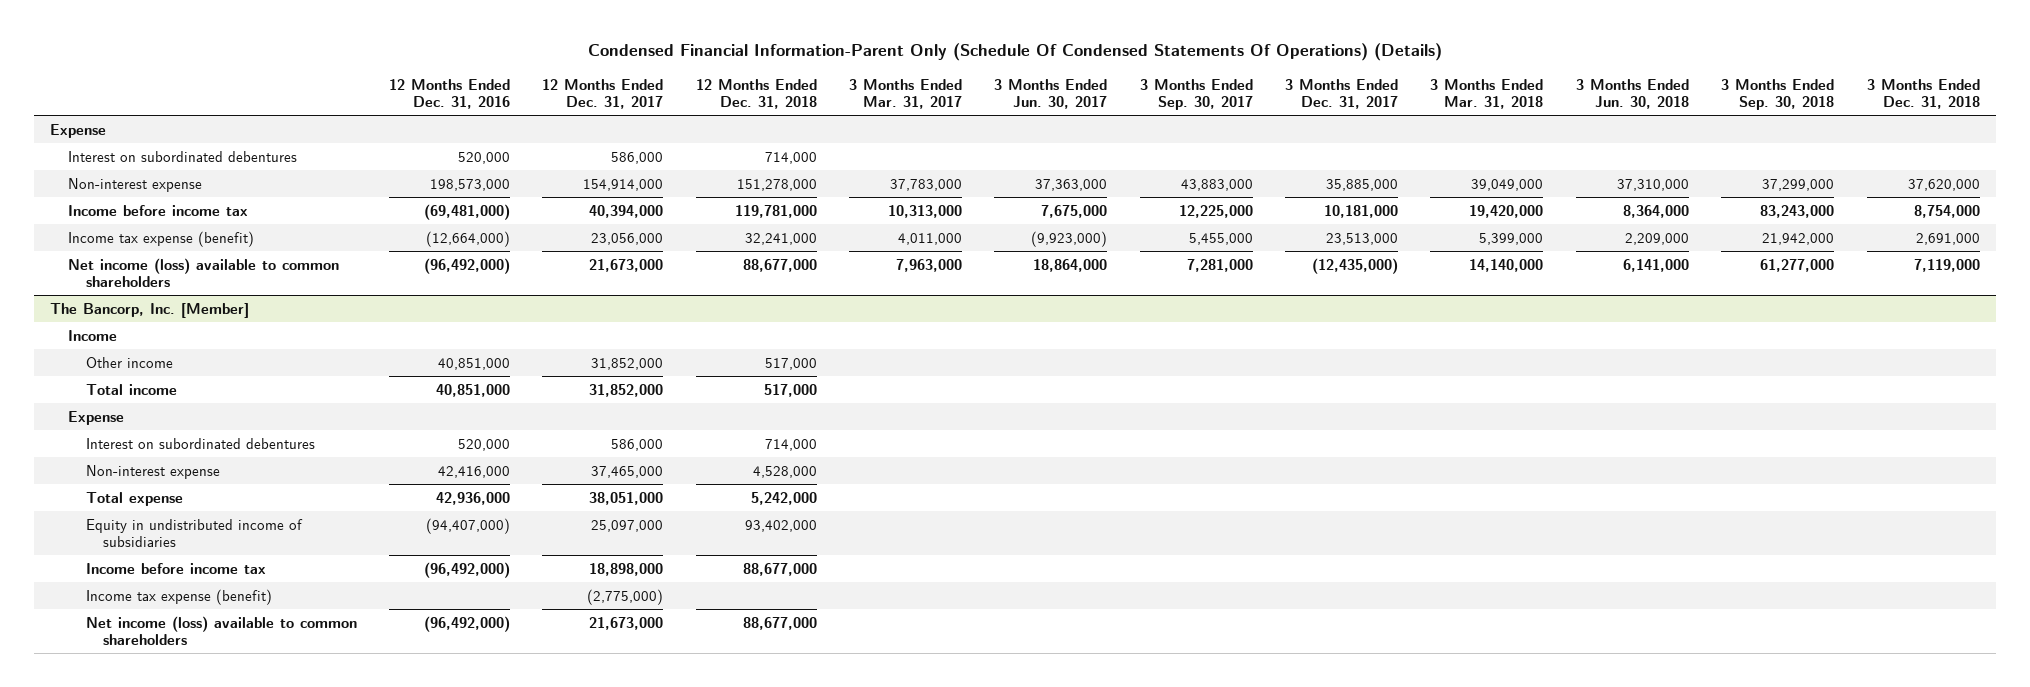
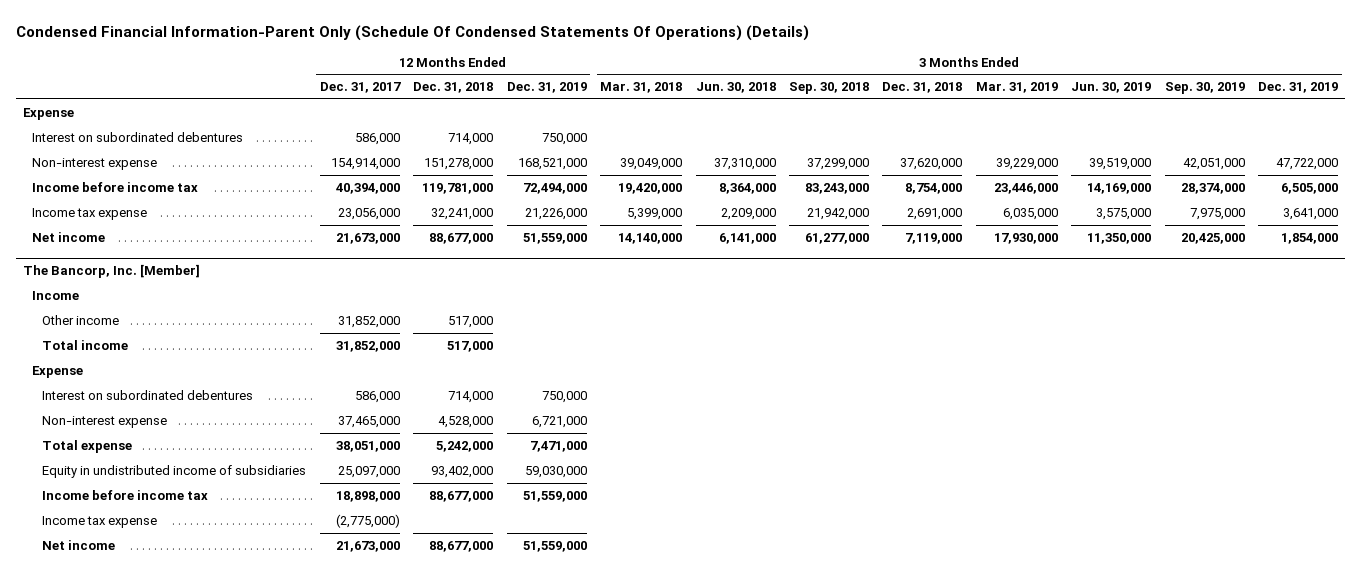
- | 12 Months Ended Dec. 31, 2016 | 12 Months Ended Dec. 31, 2017 | 12 Months Ended Dec. 31, 2018 | 3 Months Ended Mar. 31, 2017 | 3 Months Ended Jun. 30, 2017 | 3 Months Ended Sep. 30, 2017 | 3 Months Ended Dec. 31, 2017 | 3 Months Ended Mar. 31, 2018 | 3 Months Ended Jun. 30, 2018 | 3 Months Ended Sep. 30, 2018 | 3 Months Ended Dec. 31, 2018
+ | 12 Months Ended Dec. 31, 2017 | 12 Months Ended Dec. 31, 2018 | 12 Months Ended Dec. 31, 2019 | 3 Months Ended Mar. 31, 2018 | 3 Months Ended Jun. 30, 2018 | 3 Months Ended Sep. 30, 2018 | 3 Months Ended Dec. 31, 2018 | 3 Months Ended Mar. 31, 2019 | 3 Months Ended Jun. 30, 2019 | 3 Months Ended Sep. 30, 2019 | 3 Months Ended Dec. 31, 2019
- Income tax expense (benefit) | (12,664,000) | 23,056,000 | 32,241,000 | 4,011,000 | (9,923,000) | 5,455,000 | 23,513,000 | 5,399,000 | 2,209,000 | 21,942,000 | 2,691,000
- Net income (loss) available to common shareholders | (96,492,000) | 21,673,000 | 88,677,000 | 7,963,000 | 18,864,000 | 7,281,000 | (12,435,000) | 14,140,000 | 6,141,000 | 61,277,000 | 7,119,000
+ Income tax expense | 23,056,000 | 32,241,000 | 21,226,000 | 5,399,000 | 2,209,000 | 21,942,000 | 2,691,000 | 6,035,000 | 3,575,000 | 7,975,000 | 3,641,000
+ Net income | 21,673,000 | 88,677,000 | 51,559,000 | 14,140,000 | 6,141,000 | 61,277,000 | 7,119,000 | 17,930,000 | 11,350,000 | 20,425,000 | 1,854,000
@ The Bancorp, Inc. [Member]
- Income tax expense (benefit) | | (2,775,000) | | | | | | | | |
- Net income (loss) available to common shareholders | (96,492,000) | 21,673,000 | 88,677,000 | | | | | | | |
+ Income tax expense | (2,775,000) | | | | | | | | | |
+ Net income | 21,673,000 | 88,677,000 | 51,559,000 | | | | | | | |

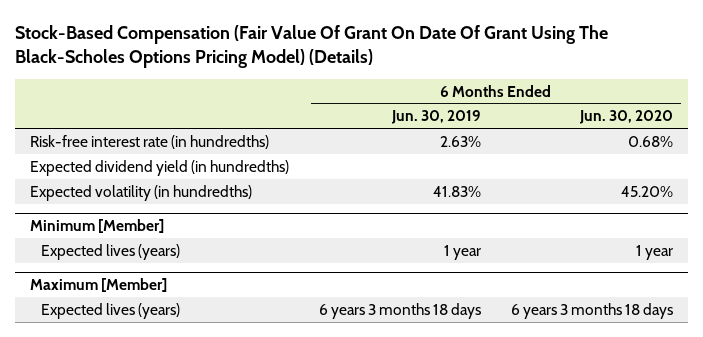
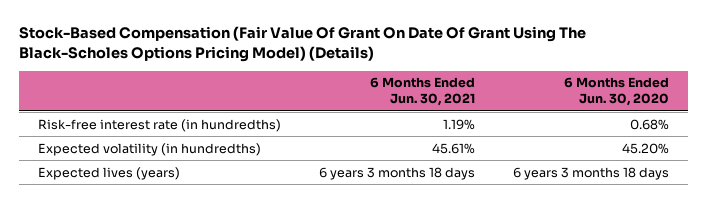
- | 6 Months Ended Jun. 30, 2019 | 6 Months Ended Jun. 30, 2020
+ | 6 Months Ended Jun. 30, 2021 | 6 Months Ended Jun. 30, 2020
- Expected dividend yield (in hundredths)
- Minimum [Member]
- Expected lives (years) | 1 year | 1 year
- Maximum [Member]

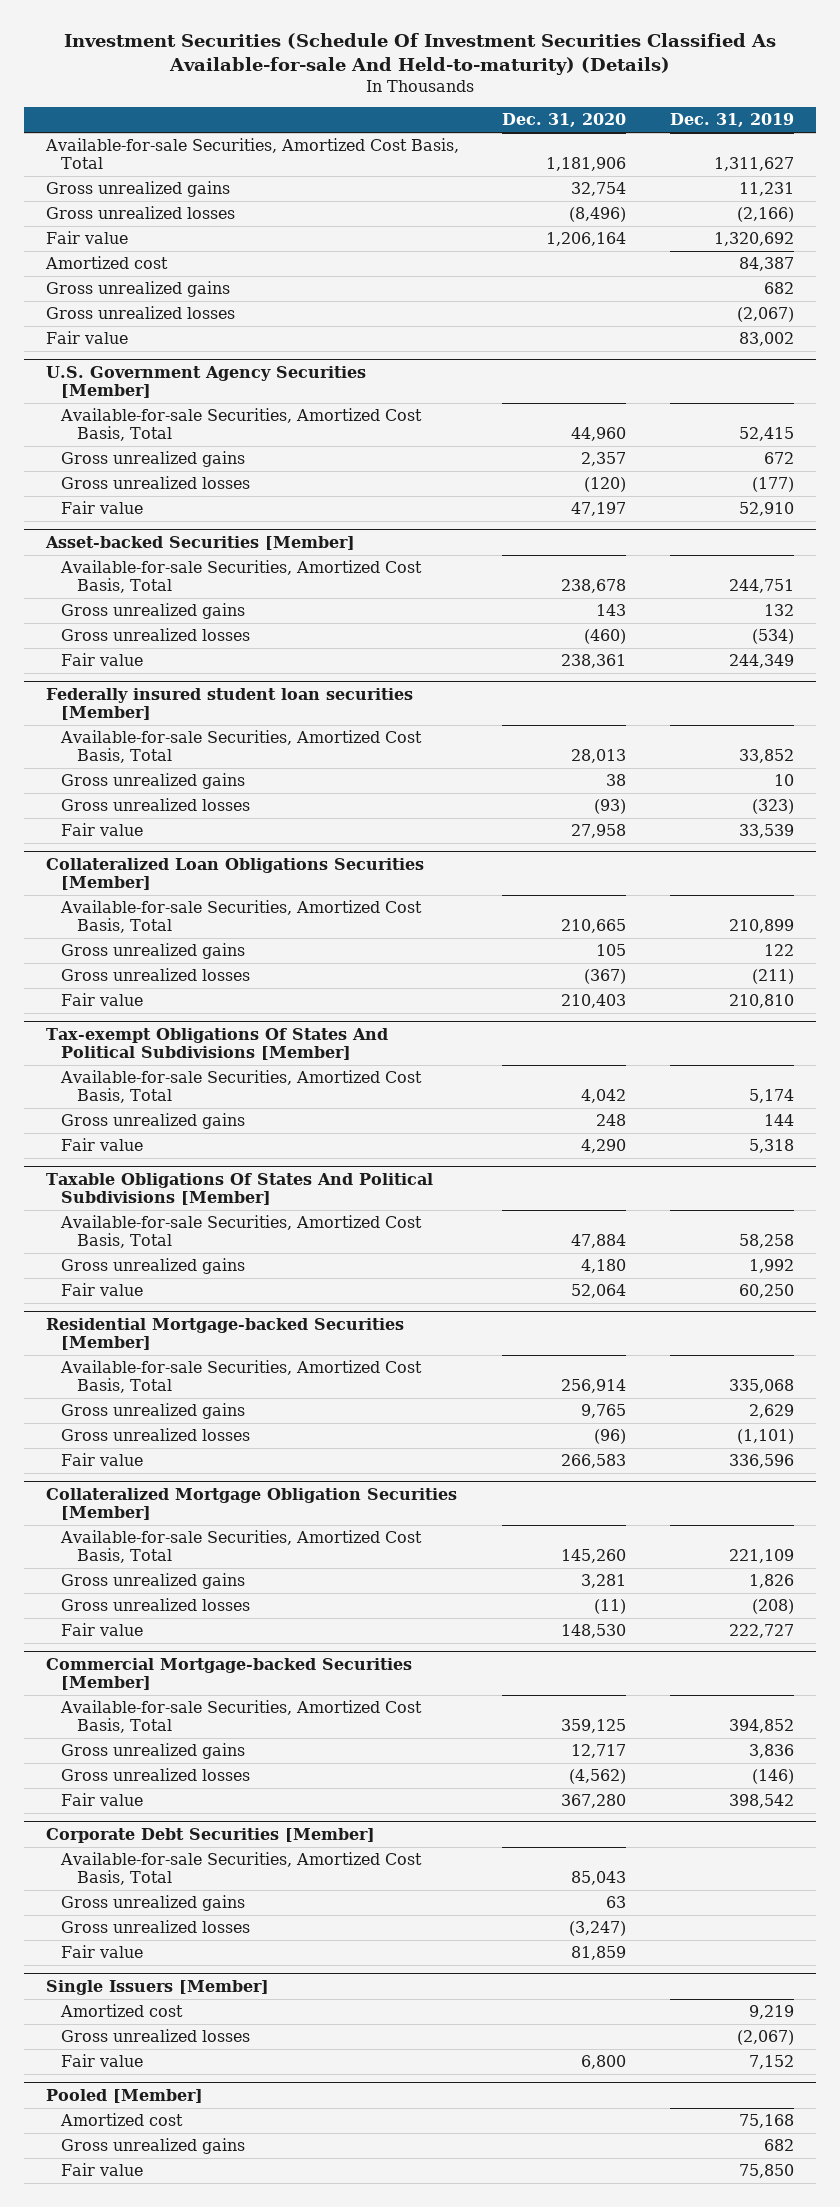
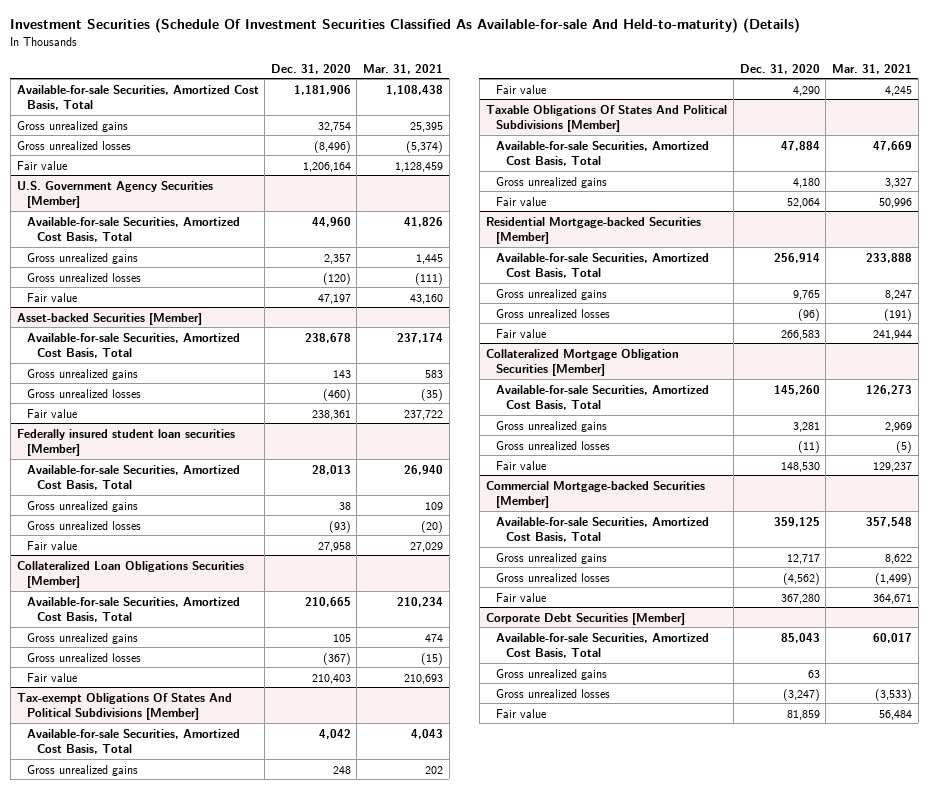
- | Dec. 31, 2020 | Dec. 31, 2019
+ | Dec. 31, 2020 | Mar. 31, 2021
- Amortized cost | | 84,387
- Gross unrealized gains | | 682
- Gross unrealized losses | | (2,067)
- Fair value | | 83,002
- Single Issuers [Member]
- Amortized cost | | 9,219
- Gross unrealized losses | | (2,067)
- Fair value | 6,800 | 7,152
- Pooled [Member]
- Amortized cost | | 75,168
- Gross unrealized gains | | 682
- Fair value | | 75,850

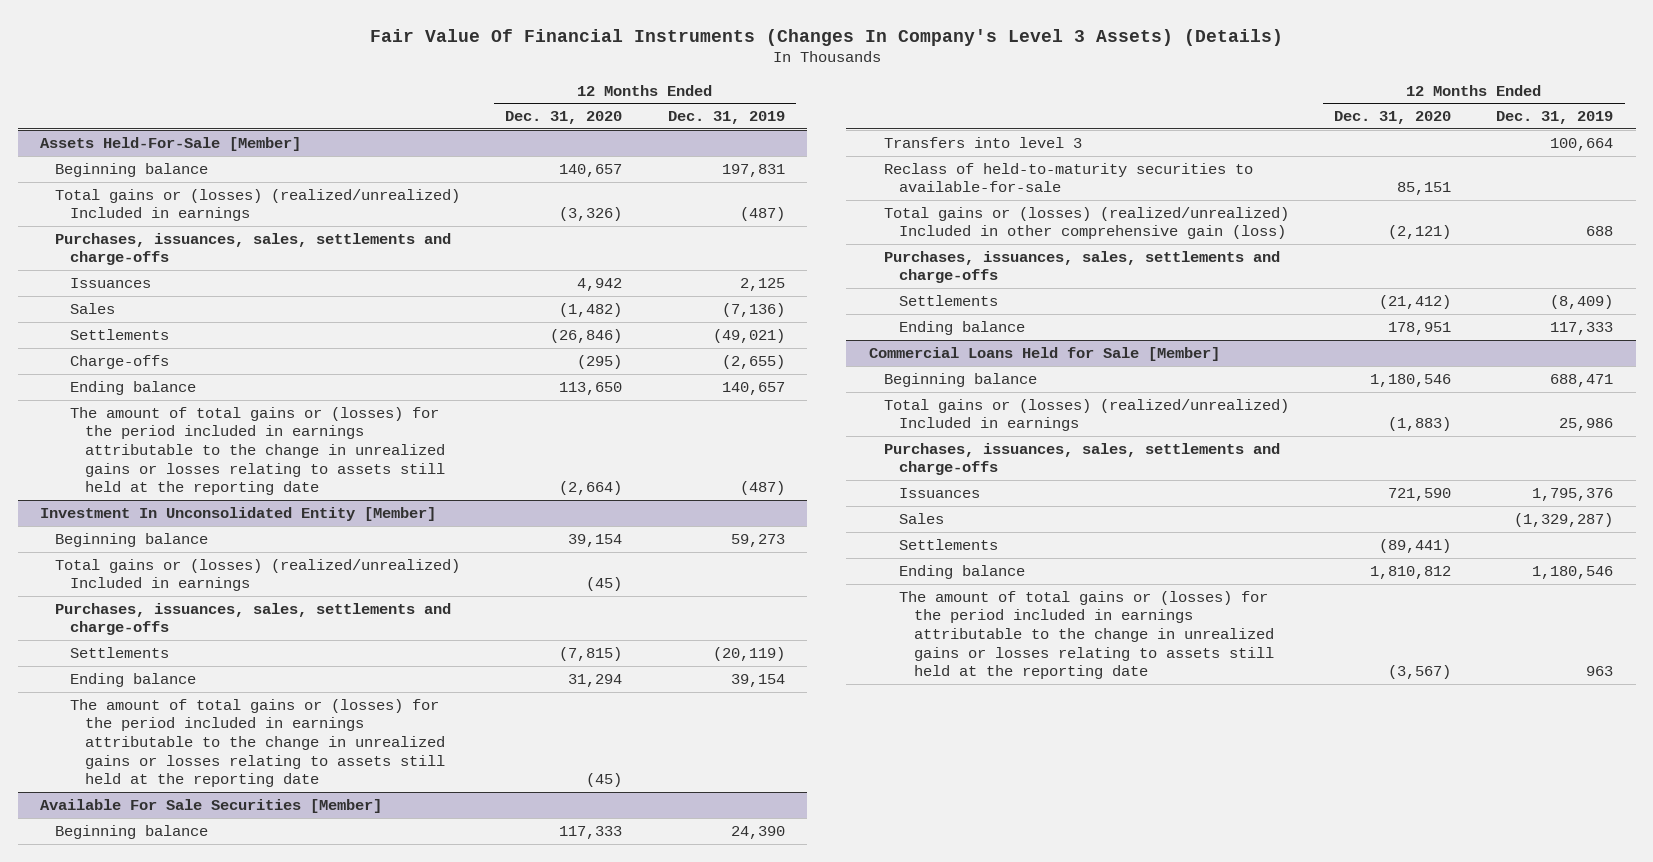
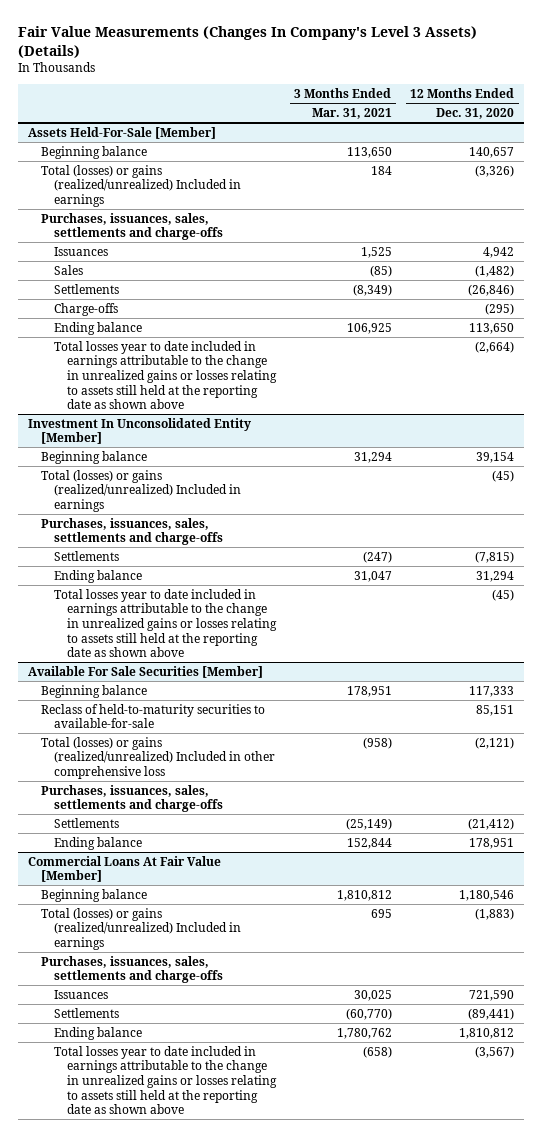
- Fair Value Of Financial Instruments (Changes In Company's Level 3 Assets) (Details)
+ Fair Value Measurements (Changes In Company's Level 3 Assets) (Details)
- | 12 Months Ended Dec. 31, 2020 | 12 Months Ended Dec. 31, 2019
+ | 3 Months Ended Mar. 31, 2021 | 12 Months Ended Dec. 31, 2020
@ Assets Held-For-Sale [Member]
- Total gains or (losses) (realized/unrealized) Included in earnings | (3,326) | (487)
+ Total (losses) or gains (realized/unrealized) Included in earnings | 184 | (3,326)
- The amount of total gains or (losses) for the period included in earnings attributable to the change in unrealized gains or losses relating to assets still held at the reporting date | (2,664) | (487)
+ Total losses year to date included in earnings attributable to the change in unrealized gains or losses relating to assets still held at the reporting date as shown above | | (2,664)
@ Investment In Unconsolidated Entity [Member]
- Total gains or (losses) (realized/unrealized) Included in earnings | (45) |
+ Total (losses) or gains (realized/unrealized) Included in earnings | | (45)
- The amount of total gains or (losses) for the period included in earnings attributable to the change in unrealized gains or losses relating to assets still held at the reporting date | (45) |
+ Total losses year to date included in earnings attributable to the change in unrealized gains or losses relating to assets still held at the reporting date as shown above | | (45)
@ Available For Sale Securities [Member]
- Transfers into level 3 | | 100,664
- Total gains or (losses) (realized/unrealized) Included in other comprehensive gain (loss) | (2,121) | 688
+ Total (losses) or gains (realized/unrealized) Included in other comprehensive loss | (958) | (2,121)
- Commercial Loans Held for Sale [Member]
+ Commercial Loans At Fair Value [Member]
- Total gains or (losses) (realized/unrealized) Included in earnings | (1,883) | 25,986
+ Total (losses) or gains (realized/unrealized) Included in earnings | 695 | (1,883)
- Sales | | (1,329,287)
- The amount of total gains or (losses) for the period included in earnings attributable to the change in unrealized gains or losses relating to assets still held at the reporting date | (3,567) | 963
+ Total losses year to date included in earnings attributable to the change in unrealized gains or losses relating to assets still held at the reporting date as shown above | (658) | (3,567)

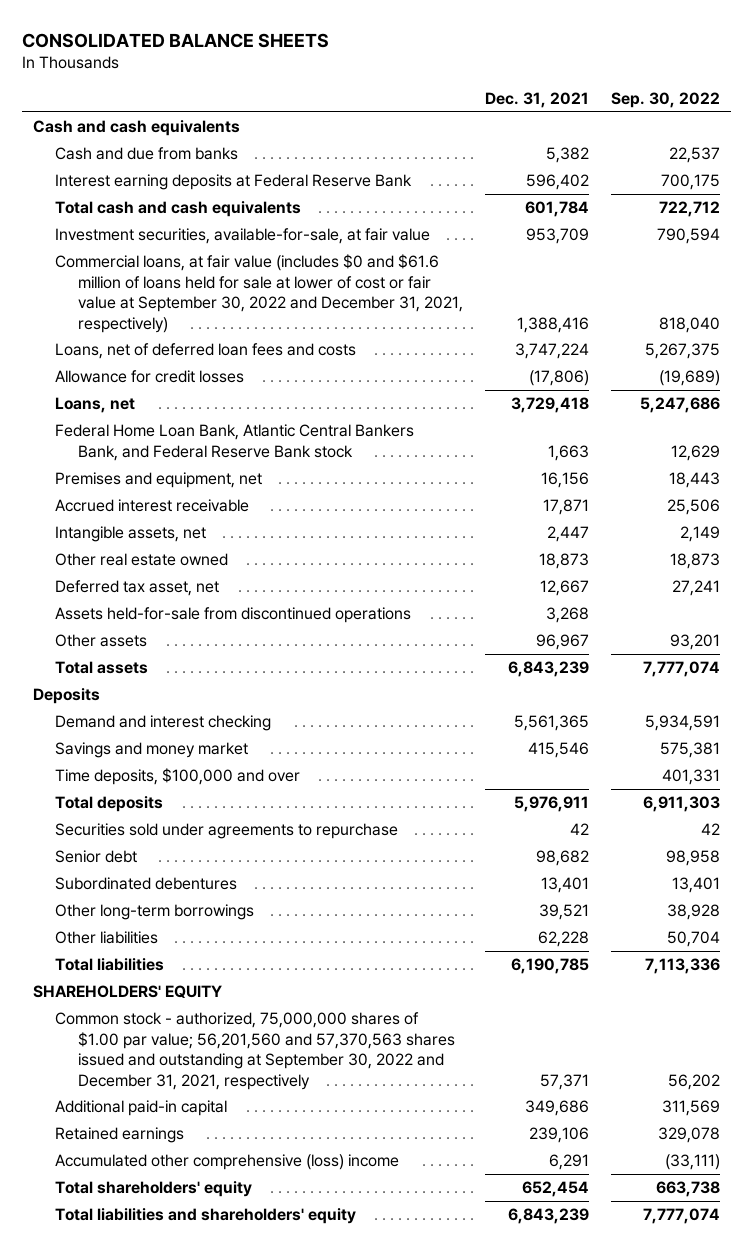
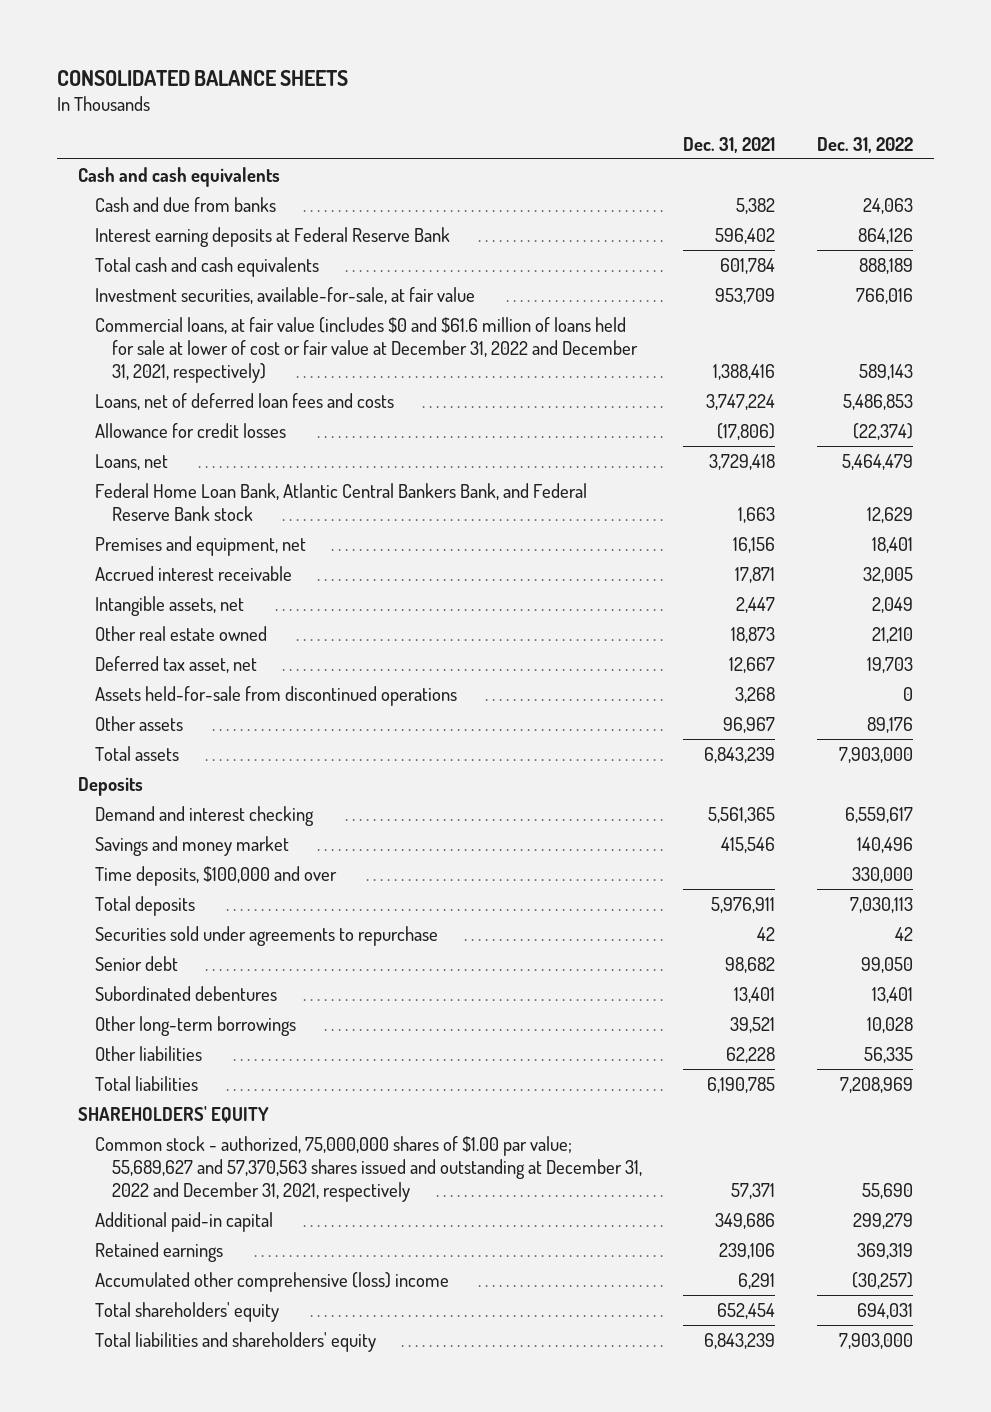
- | Dec. 31, 2021 | Sep. 30, 2022
+ | Dec. 31, 2021 | Dec. 31, 2022
- Commercial loans, at fair value (includes $0 and $61.6 million of loans held for sale at lower of cost or fair value at September 30, 2022 and December 31, 2021, respectively) | 1,388,416 | 818,040
+ Commercial loans, at fair value (includes $0 and $61.6 million of loans held for sale at lower of cost or fair value at December 31, 2022 and December 31, 2021, respectively) | 1,388,416 | 589,143
- Common stock - authorized, 75,000,000 shares of $1.00 par value; 56,201,560 and 57,370,563 shares issued and outstanding at September 30, 2022 and December 31, 2021, respectively | 57,371 | 56,202
+ Common stock - authorized, 75,000,000 shares of $1.00 par value; 55,689,627 and 57,370,563 shares issued and outstanding at December 31, 2022 and December 31, 2021, respectively | 57,371 | 55,690

